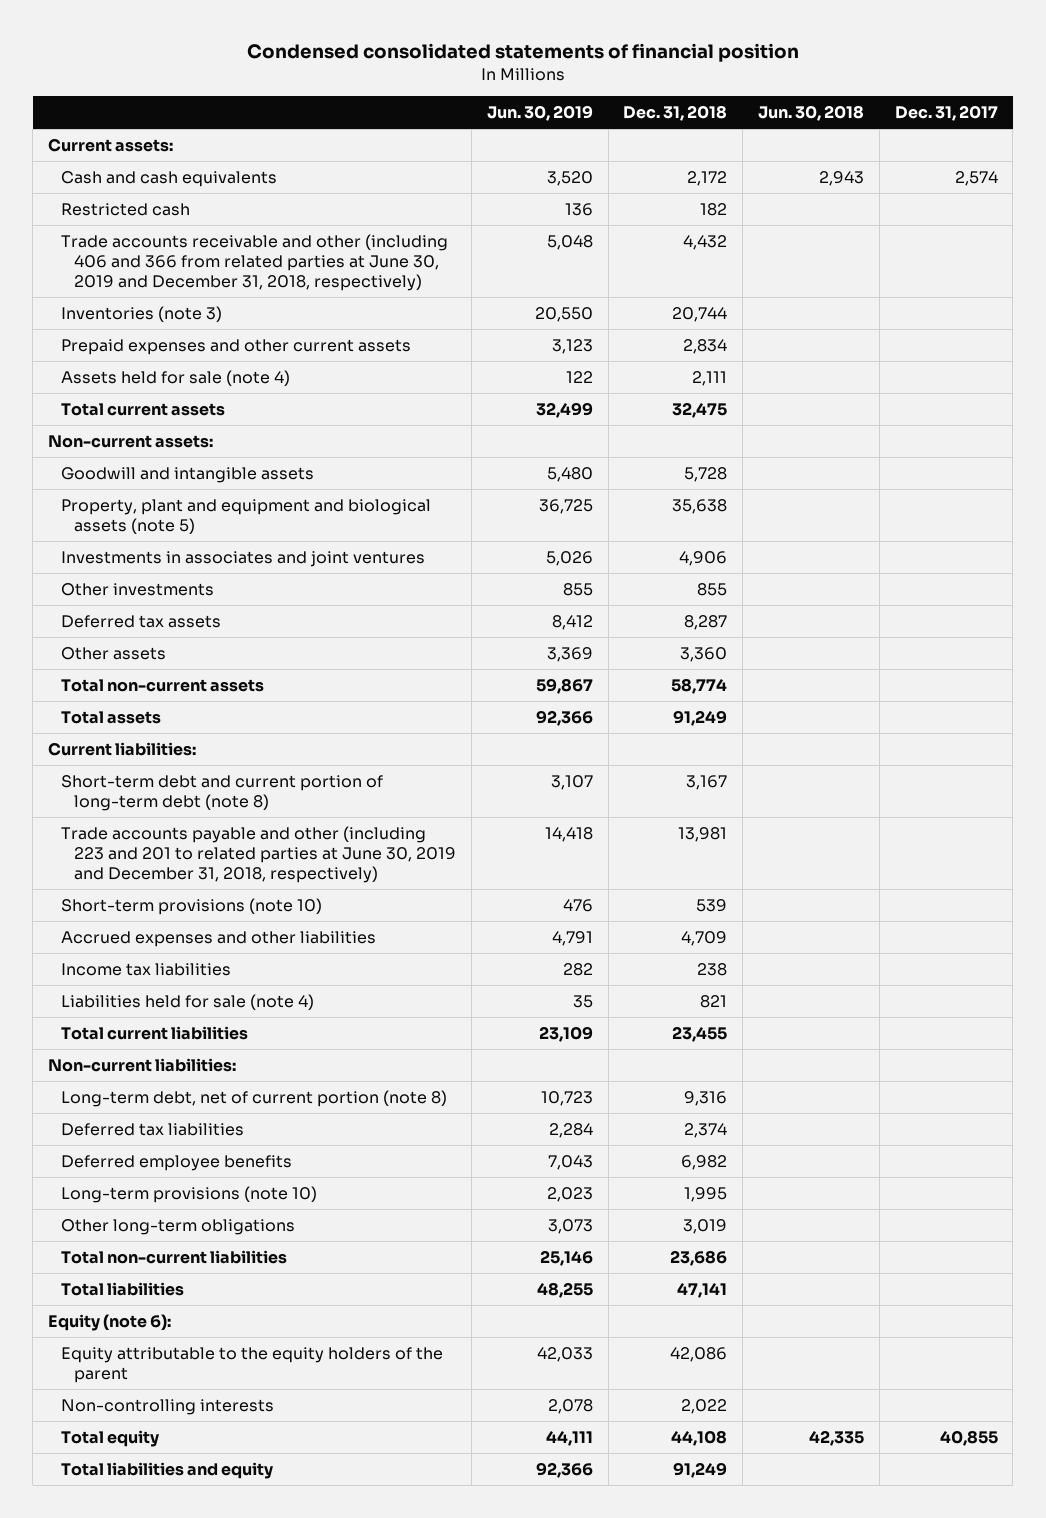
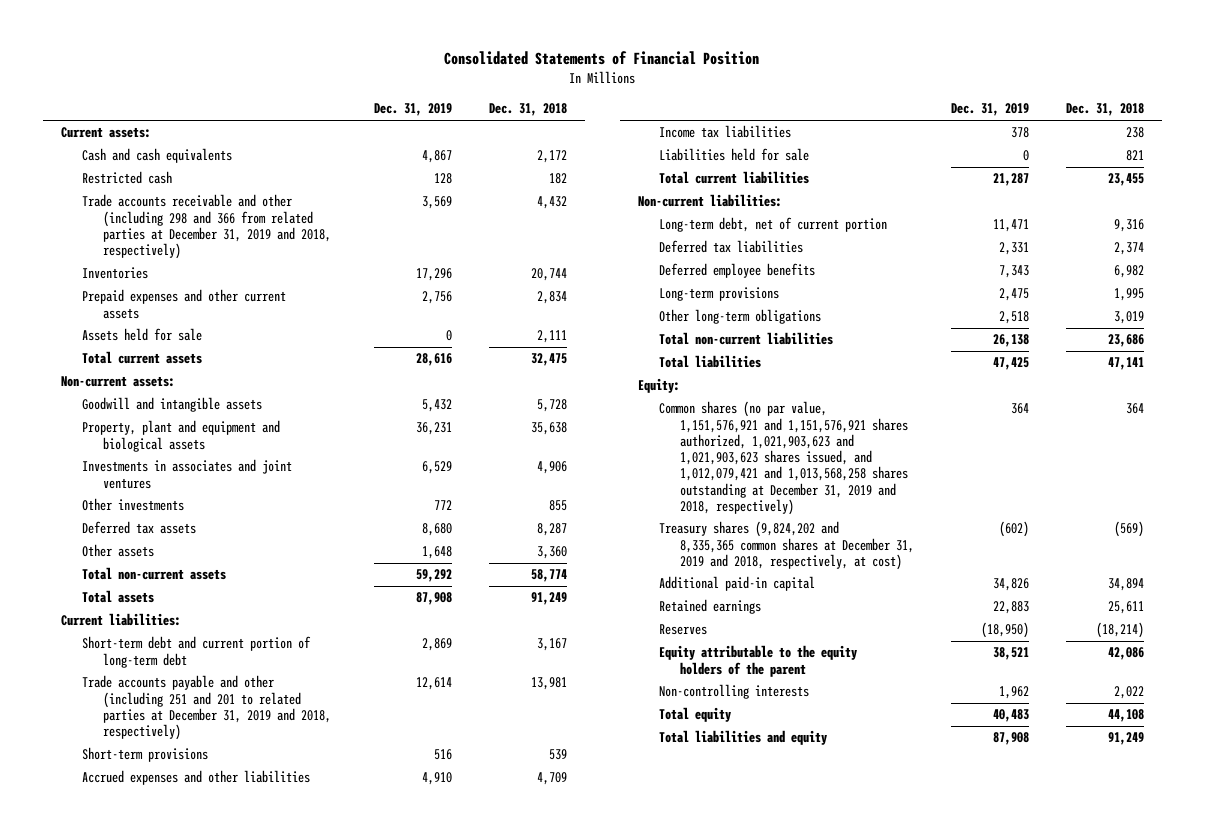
- Condensed consolidated statements of financial position
+ Consolidated Statements of Financial Position
- | Jun. 30, 2019 | Dec. 31, 2018 | Jun. 30, 2018 | Dec. 31, 2017
+ | Dec. 31, 2019 | Dec. 31, 2018
- Trade accounts receivable and other (including 406 and 366 from related parties at June 30, 2019 and December 31, 2018, respectively) | 5,048 | 4,432 | |
- Inventories (note 3) | 20,550 | 20,744 | |
+ Trade accounts receivable and other (including 298 and 366 from related parties at December 31, 2019 and 2018, respectively) | 3,569 | 4,432
+ Inventories | 17,296 | 20,744
- Assets held for sale (note 4) | 122 | 2,111 | |
+ Assets held for sale | 0 | 2,111
- Property, plant and equipment and biological assets (note 5) | 36,725 | 35,638 | |
+ Property, plant and equipment and biological assets | 36,231 | 35,638
- Short-term debt and current portion of long-term debt (note 8) | 3,107 | 3,167 | |
- Trade accounts payable and other (including 223 and 201 to related parties at June 30, 2019 and December 31, 2018, respectively) | 14,418 | 13,981 | |
- Short-term provisions (note 10) | 476 | 539 | |
+ Short-term debt and current portion of long-term debt | 2,869 | 3,167
+ Trade accounts payable and other (including 251 and 201 to related parties at December 31, 2019 and 2018, respectively) | 12,614 | 13,981
+ Short-term provisions | 516 | 539
- Liabilities held for sale (note 4) | 35 | 821 | |
+ Liabilities held for sale | 0 | 821
- Long-term debt, net of current portion (note 8) | 10,723 | 9,316 | |
+ Long-term debt, net of current portion | 11,471 | 9,316
- Long-term provisions (note 10) | 2,023 | 1,995 | |
+ Long-term provisions | 2,475 | 1,995
- Equity (note 6):
+ Equity:
+ Common shares (no par value, 1,151,576,921 and 1,151,576,921 shares authorized, 1,021,903,623 and 1,021,903,623 shares issued, and 1,012,079,421 and 1,013,568,258 shares outstanding at December 31, 2019 and 2018, respectively) | 364 | 364
+ Treasury shares (9,824,202 and 8,335,365 common shares at December 31, 2019 and 2018, respectively, at cost) | (602) | (569)
+ Additional paid-in capital | 34,826 | 34,894
+ Retained earnings | 22,883 | 25,611
+ Reserves | (18,950) | (18,214)

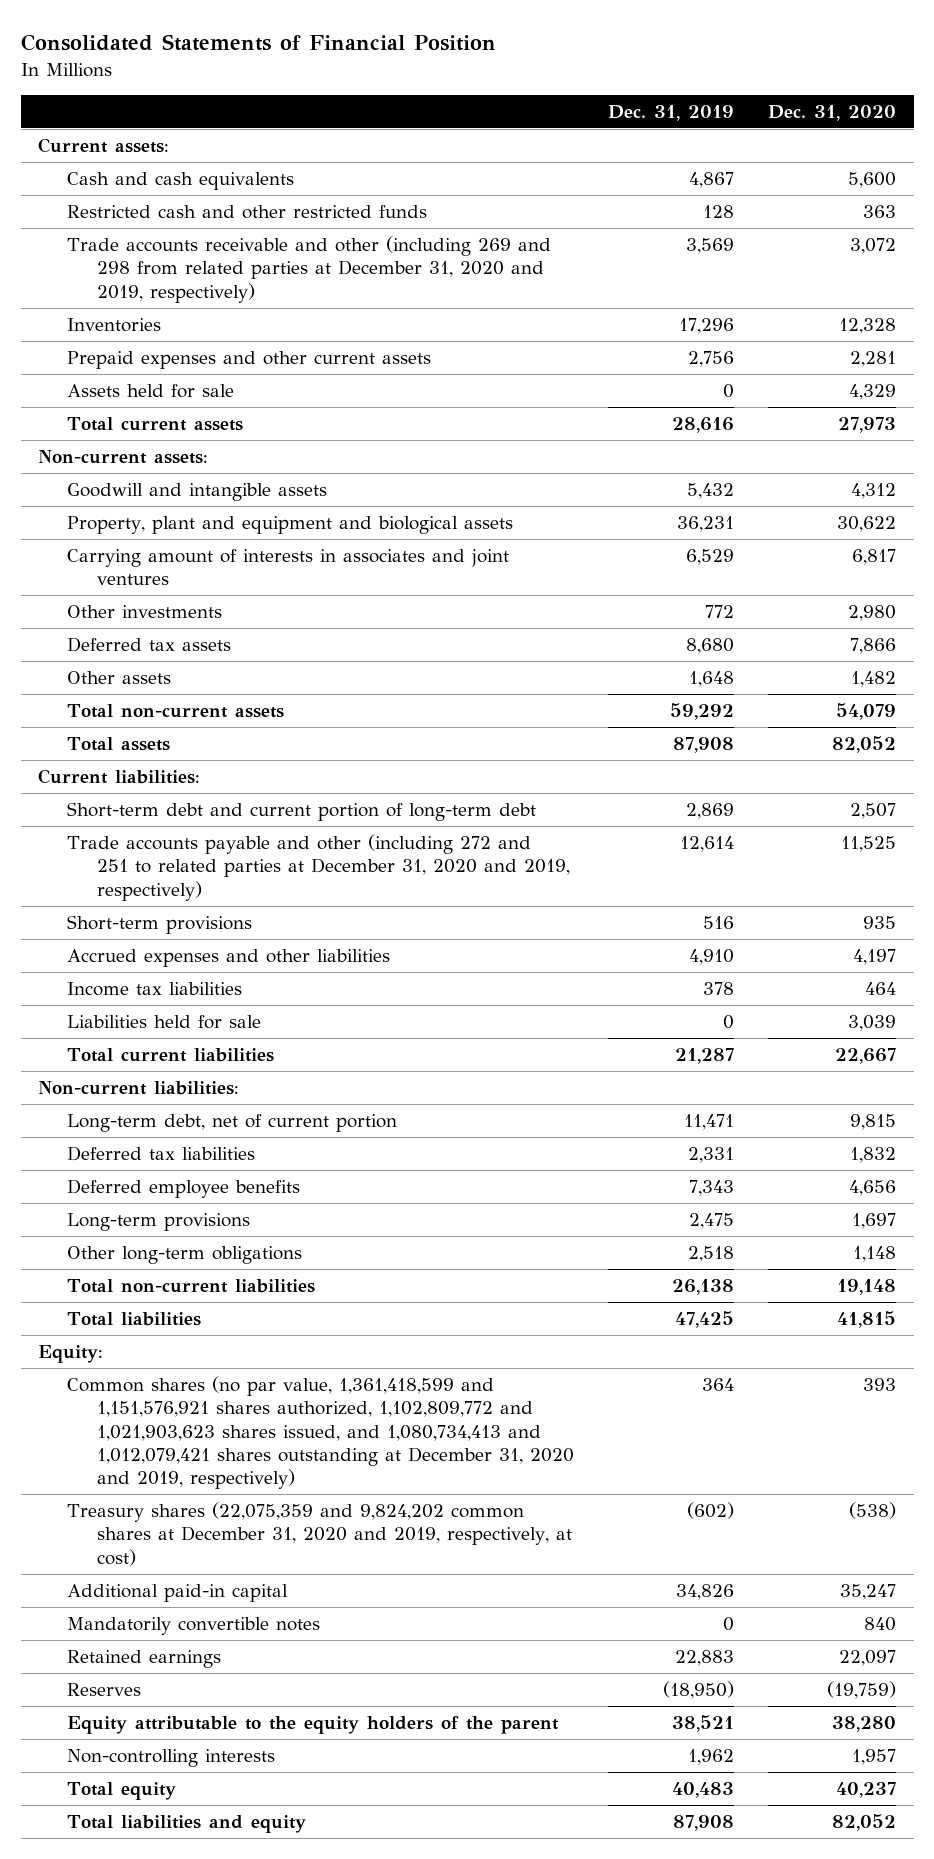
- | Dec. 31, 2019 | Dec. 31, 2018
+ | Dec. 31, 2019 | Dec. 31, 2020
- Restricted cash | 128 | 182
- Trade accounts receivable and other (including 298 and 366 from related parties at December 31, 2019 and 2018, respectively) | 3,569 | 4,432
+ Restricted cash and other restricted funds | 128 | 363
+ Trade accounts receivable and other (including 269 and 298 from related parties at December 31, 2020 and 2019, respectively) | 3,569 | 3,072
- Investments in associates and joint ventures | 6,529 | 4,906
+ Carrying amount of interests in associates and joint ventures | 6,529 | 6,817
- Trade accounts payable and other (including 251 and 201 to related parties at December 31, 2019 and 2018, respectively) | 12,614 | 13,981
+ Trade accounts payable and other (including 272 and 251 to related parties at December 31, 2020 and 2019, respectively) | 12,614 | 11,525
- Common shares (no par value, 1,151,576,921 and 1,151,576,921 shares authorized, 1,021,903,623 and 1,021,903,623 shares issued, and 1,012,079,421 and 1,013,568,258 shares outstanding at December 31, 2019 and 2018, respectively) | 364 | 364
- Treasury shares (9,824,202 and 8,335,365 common shares at December 31, 2019 and 2018, respectively, at cost) | (602) | (569)
+ Common shares (no par value, 1,361,418,599 and 1,151,576,921 shares authorized, 1,102,809,772 and 1,021,903,623 shares issued, and 1,080,734,413 and 1,012,079,421 shares outstanding at December 31, 2020 and 2019, respectively) | 364 | 393
+ Treasury shares (22,075,359 and 9,824,202 common shares at December 31, 2020 and 2019, respectively, at cost) | (602) | (538)
+ Mandatorily convertible notes | 0 | 840

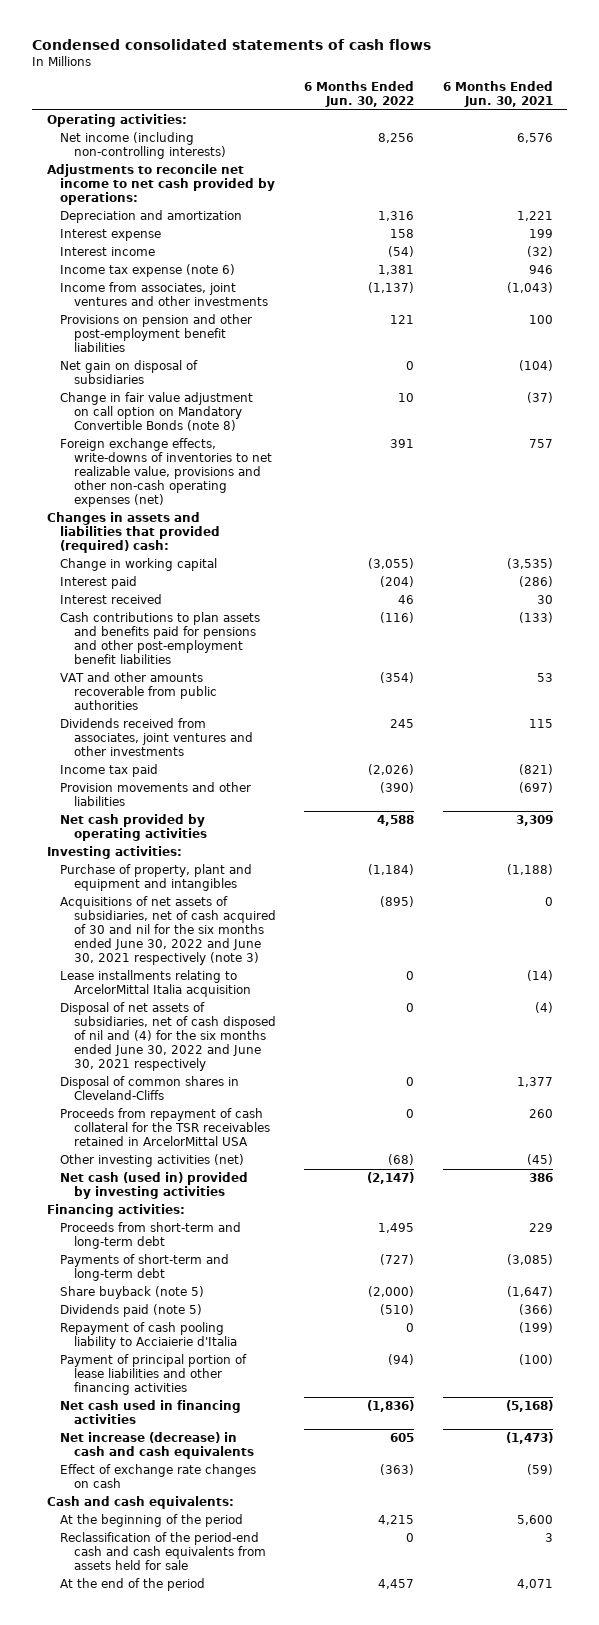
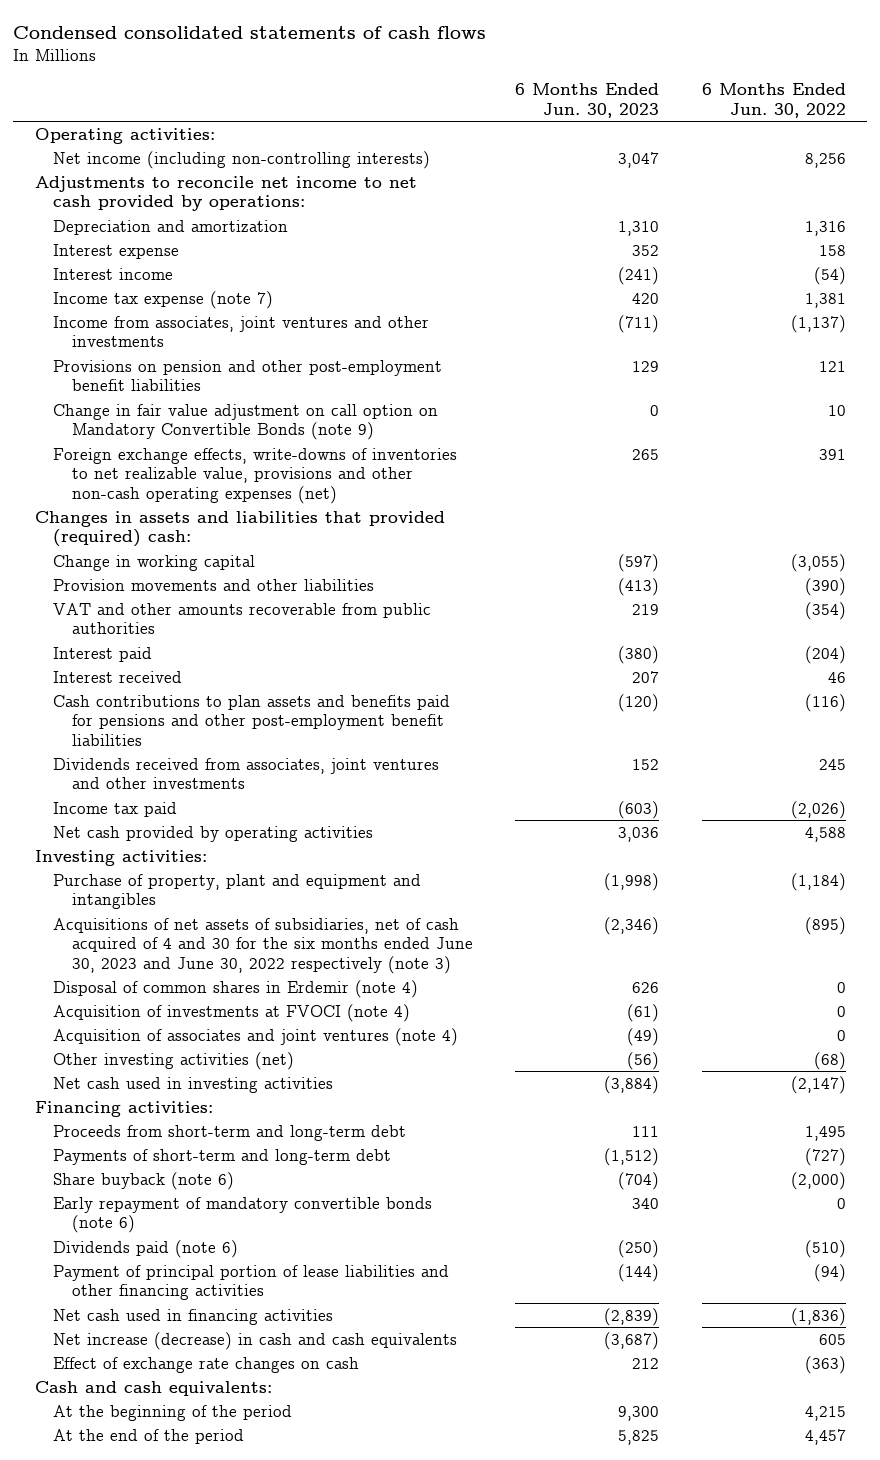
- | 6 Months Ended Jun. 30, 2022 | 6 Months Ended Jun. 30, 2021
+ | 6 Months Ended Jun. 30, 2023 | 6 Months Ended Jun. 30, 2022
- Income tax expense (note 6) | 1,381 | 946
+ Income tax expense (note 7) | 420 | 1,381
- Net gain on disposal of subsidiaries | 0 | (104)
- Change in fair value adjustment on call option on Mandatory Convertible Bonds (note 8) | 10 | (37)
+ Change in fair value adjustment on call option on Mandatory Convertible Bonds (note 9) | 0 | 10
moved up: Provision movements and other liabilities | (413) | (390)
moved up: VAT and other amounts recoverable from public authorities | 219 | (354)
- Acquisitions of net assets of subsidiaries, net of cash acquired of 30 and nil for the six months ended June 30, 2022 and June 30, 2021 respectively (note 3) | (895) | 0
- Lease installments relating to ArcelorMittal Italia acquisition | 0 | (14)
- Disposal of net assets of subsidiaries, net of cash disposed of nil and (4) for the six months ended June 30, 2022 and June 30, 2021 respectively | 0 | (4)
- Disposal of common shares in Cleveland-Cliffs | 0 | 1,377
- Proceeds from repayment of cash collateral for the TSR receivables retained in ArcelorMittal USA | 0 | 260
+ Acquisitions of net assets of subsidiaries, net of cash acquired of 4 and 30 for the six months ended June 30, 2023 and June 30, 2022 respectively (note 3) | (2,346) | (895)
+ Disposal of common shares in Erdemir (note 4) | 626 | 0
+ Acquisition of investments at FVOCI (note 4) | (61) | 0
+ Acquisition of associates and joint ventures (note 4) | (49) | 0
- Net cash (used in) provided by investing activities | (2,147) | 386
+ Net cash used in investing activities | (3,884) | (2,147)
- Share buyback (note 5) | (2,000) | (1,647)
- Dividends paid (note 5) | (510) | (366)
- Repayment of cash pooling liability to Acciaierie d'Italia | 0 | (199)
+ Share buyback (note 6) | (704) | (2,000)
+ Early repayment of mandatory convertible bonds (note 6) | 340 | 0
+ Dividends paid (note 6) | (250) | (510)
- Reclassification of the period-end cash and cash equivalents from assets held for sale | 0 | 3

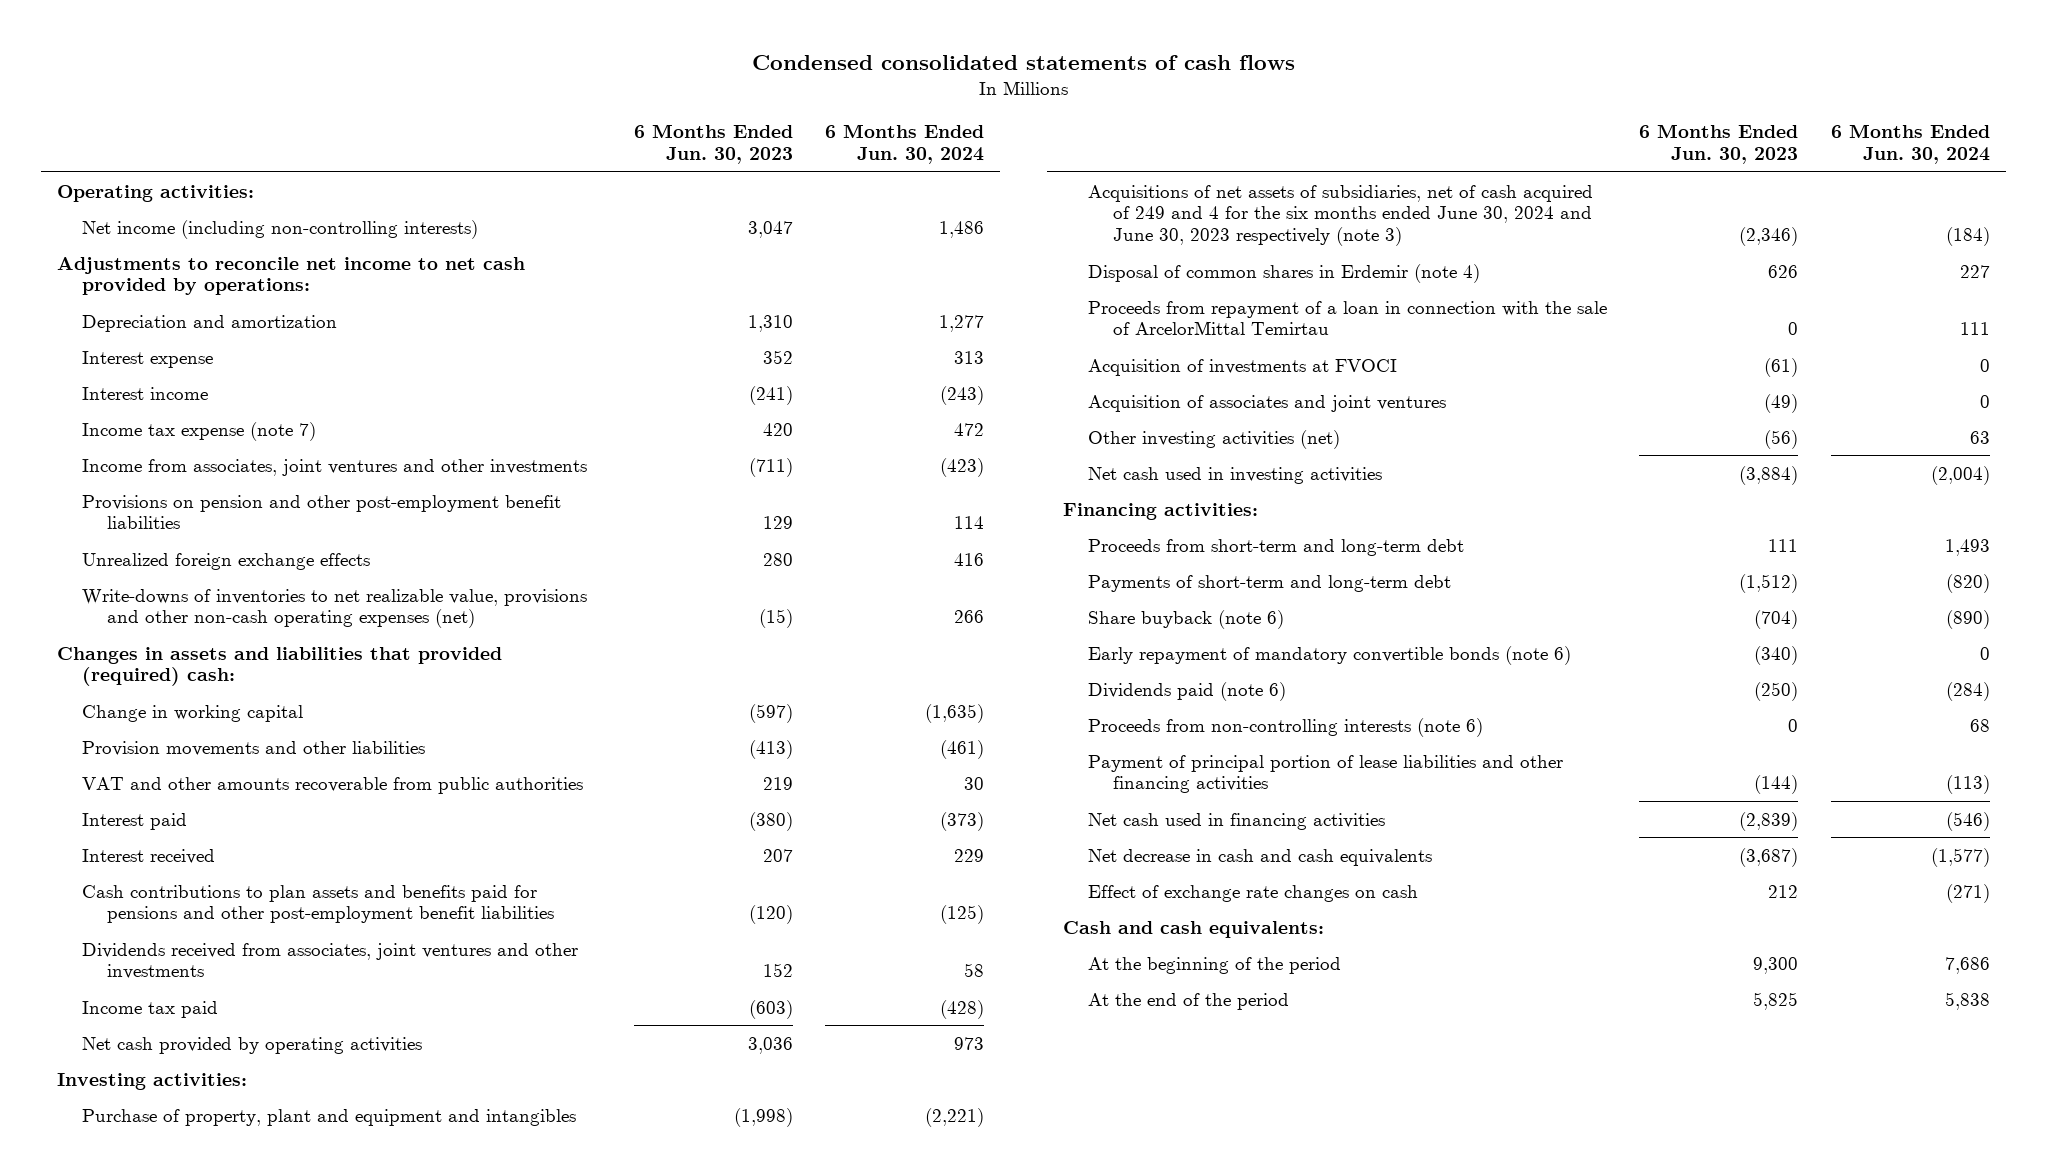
- | 6 Months Ended Jun. 30, 2023 | 6 Months Ended Jun. 30, 2022
+ | 6 Months Ended Jun. 30, 2023 | 6 Months Ended Jun. 30, 2024
- Change in fair value adjustment on call option on Mandatory Convertible Bonds (note 9) | 0 | 10
- Foreign exchange effects, write-downs of inventories to net realizable value, provisions and other non-cash operating expenses (net) | 265 | 391
+ Unrealized foreign exchange effects | 280 | 416
+ Write-downs of inventories to net realizable value, provisions and other non-cash operating expenses (net) | (15) | 266
- Acquisitions of net assets of subsidiaries, net of cash acquired of 4 and 30 for the six months ended June 30, 2023 and June 30, 2022 respectively (note 3) | (2,346) | (895)
+ Acquisitions of net assets of subsidiaries, net of cash acquired of 249 and 4 for the six months ended June 30, 2024 and June 30, 2023 respectively (note 3) | (2,346) | (184)
- Acquisition of investments at FVOCI (note 4) | (61) | 0
- Acquisition of associates and joint ventures (note 4) | (49) | 0
+ Proceeds from repayment of a loan in connection with the sale of ArcelorMittal Temirtau | 0 | 111
+ Acquisition of investments at FVOCI | (61) | 0
+ Acquisition of associates and joint ventures | (49) | 0
- Early repayment of mandatory convertible bonds (note 6) | 340 | 0
+ Early repayment of mandatory convertible bonds (note 6) | (340) | 0
+ Proceeds from non-controlling interests (note 6) | 0 | 68
- Net increase (decrease) in cash and cash equivalents | (3,687) | 605
+ Net decrease in cash and cash equivalents | (3,687) | (1,577)

